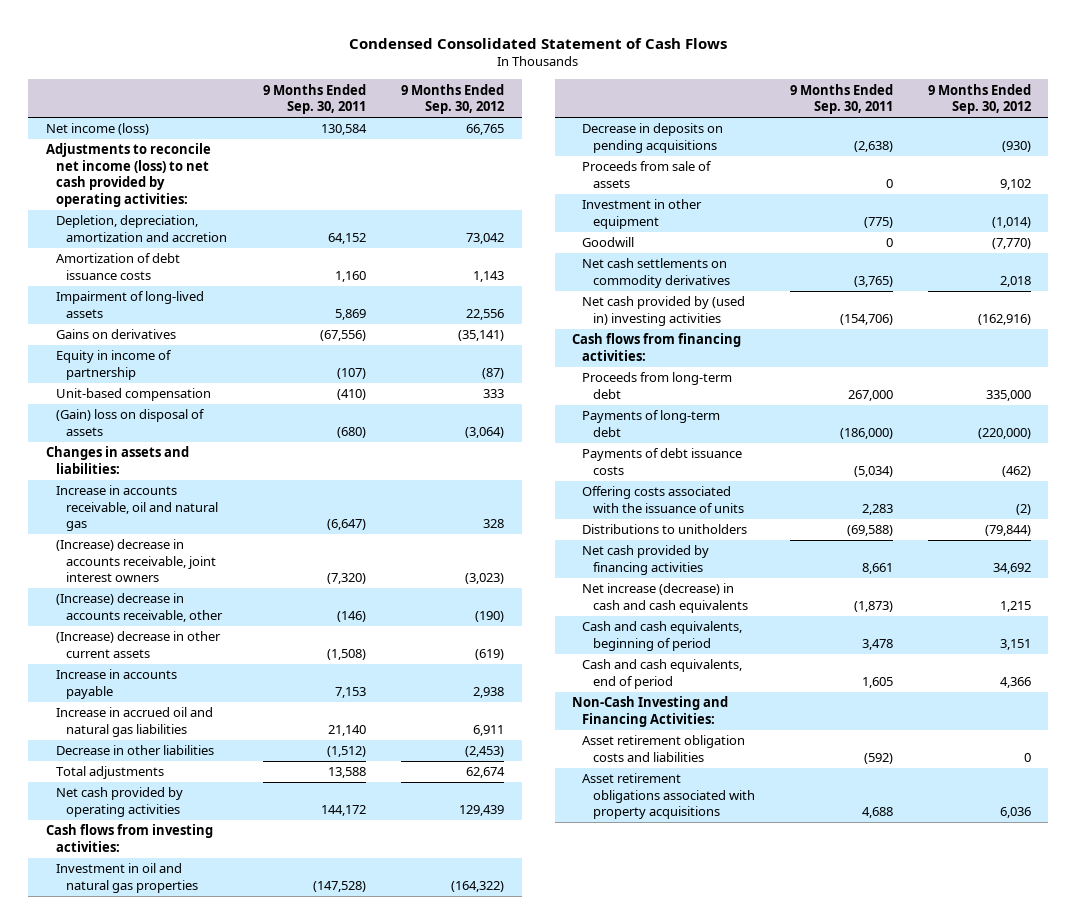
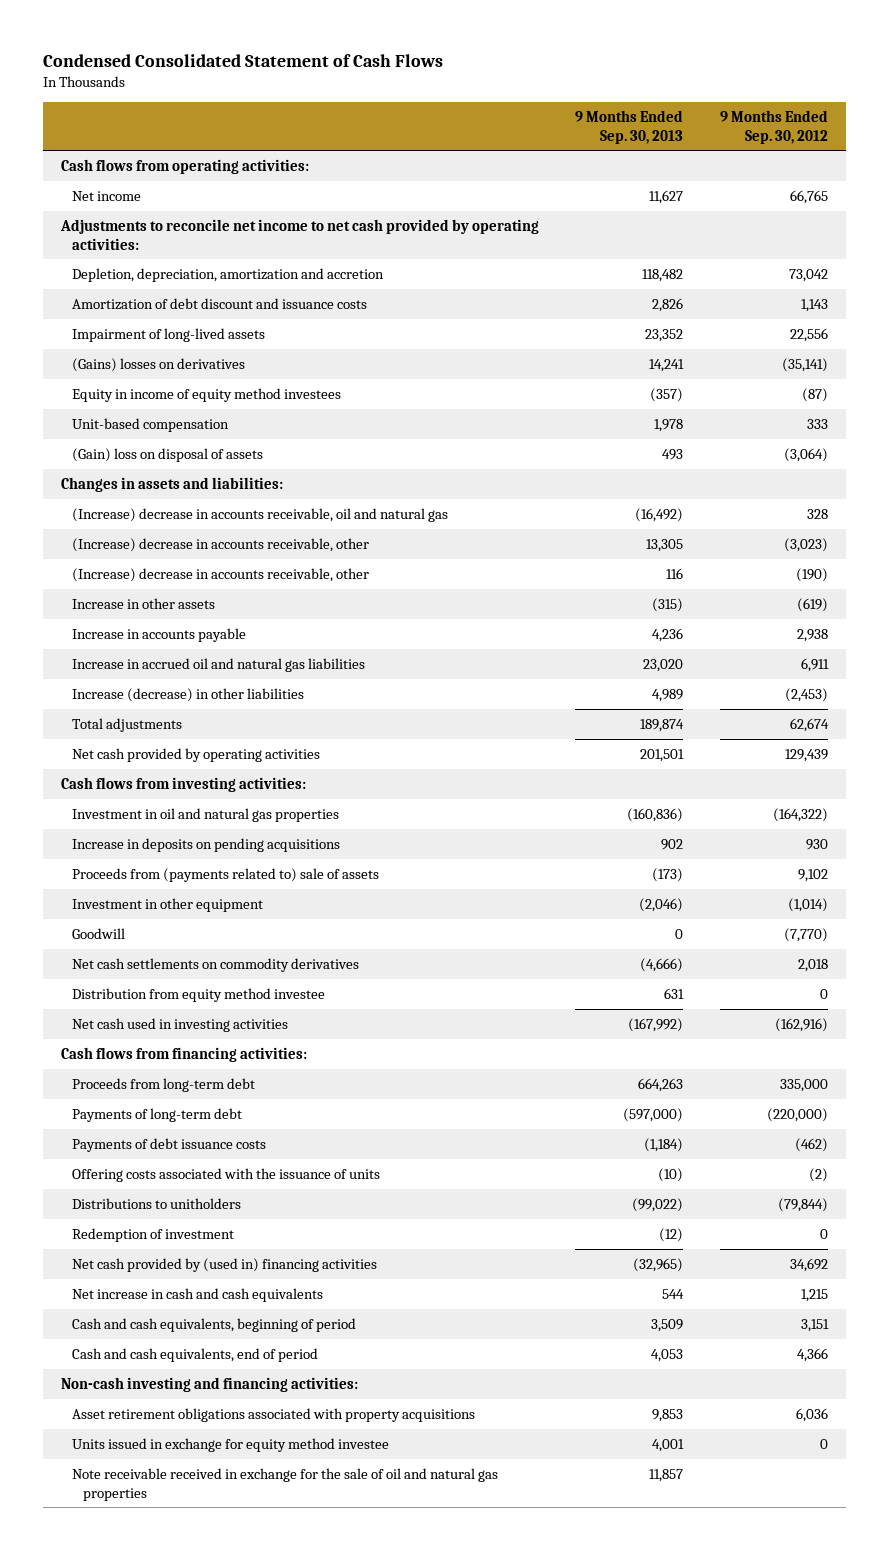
- | 9 Months Ended Sep. 30, 2011 | 9 Months Ended Sep. 30, 2012
+ | 9 Months Ended Sep. 30, 2013 | 9 Months Ended Sep. 30, 2012
- Net income (loss) | 130,584 | 66,765
- Adjustments to reconcile net income (loss) to net cash provided by operating activities:
+ Cash flows from operating activities:
+ Net income | 11,627 | 66,765
+ Adjustments to reconcile net income to net cash provided by operating activities:
- Amortization of debt issuance costs | 1,160 | 1,143
+ Amortization of debt discount and issuance costs | 2,826 | 1,143
- Gains on derivatives | (67,556) | (35,141)
- Equity in income of partnership | (107) | (87)
+ (Gains) losses on derivatives | 14,241 | (35,141)
+ Equity in income of equity method investees | (357) | (87)
- Increase in accounts receivable, oil and natural gas | (6,647) | 328
- (Increase) decrease in accounts receivable, joint interest owners | (7,320) | (3,023)
+ (Increase) decrease in accounts receivable, oil and natural gas | (16,492) | 328
+ (Increase) decrease in accounts receivable, other | 13,305 | (3,023)
- (Increase) decrease in other current assets | (1,508) | (619)
+ Increase in other assets | (315) | (619)
- Decrease in other liabilities | (1,512) | (2,453)
+ Increase (decrease) in other liabilities | 4,989 | (2,453)
- Decrease in deposits on pending acquisitions | (2,638) | (930)
- Proceeds from sale of assets | 0 | 9,102
+ Increase in deposits on pending acquisitions | 902 | 930
+ Proceeds from (payments related to) sale of assets | (173) | 9,102
- Net cash provided by (used in) investing activities | (154,706) | (162,916)
+ Distribution from equity method investee | 631 | 0
+ Net cash used in investing activities | (167,992) | (162,916)
- Net cash provided by financing activities | 8,661 | 34,692
- Net increase (decrease) in cash and cash equivalents | (1,873) | 1,215
+ Redemption of investment | (12) | 0
+ Net cash provided by (used in) financing activities | (32,965) | 34,692
+ Net increase in cash and cash equivalents | 544 | 1,215
- Non-Cash Investing and Financing Activities:
- Asset retirement obligation costs and liabilities | (592) | 0
+ Non-cash investing and financing activities:
+ Units issued in exchange for equity method investee | 4,001 | 0
+ Note receivable received in exchange for the sale of oil and natural gas properties | 11,857 |

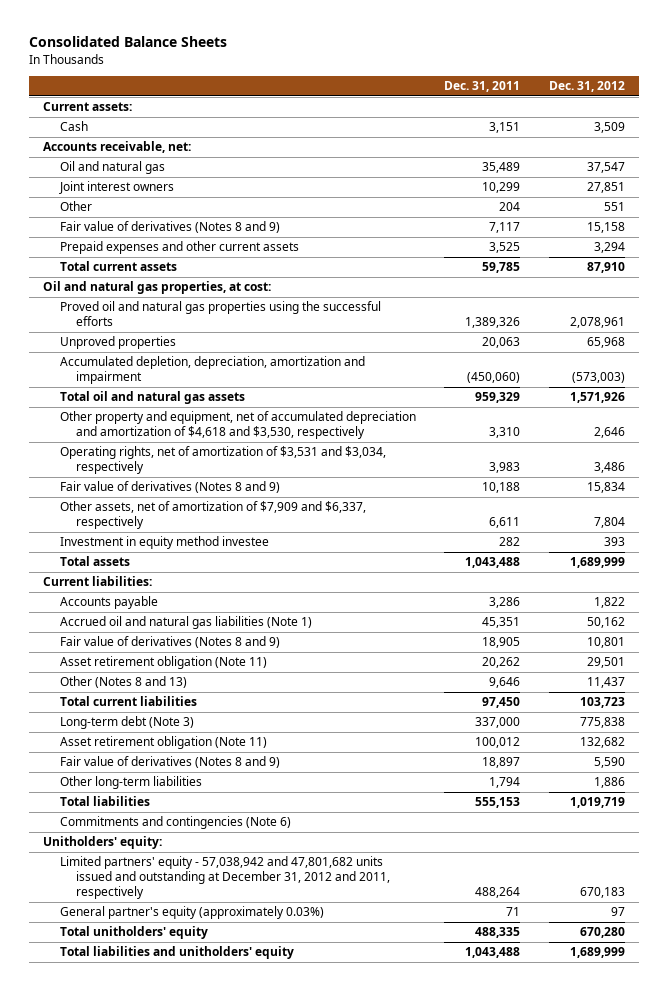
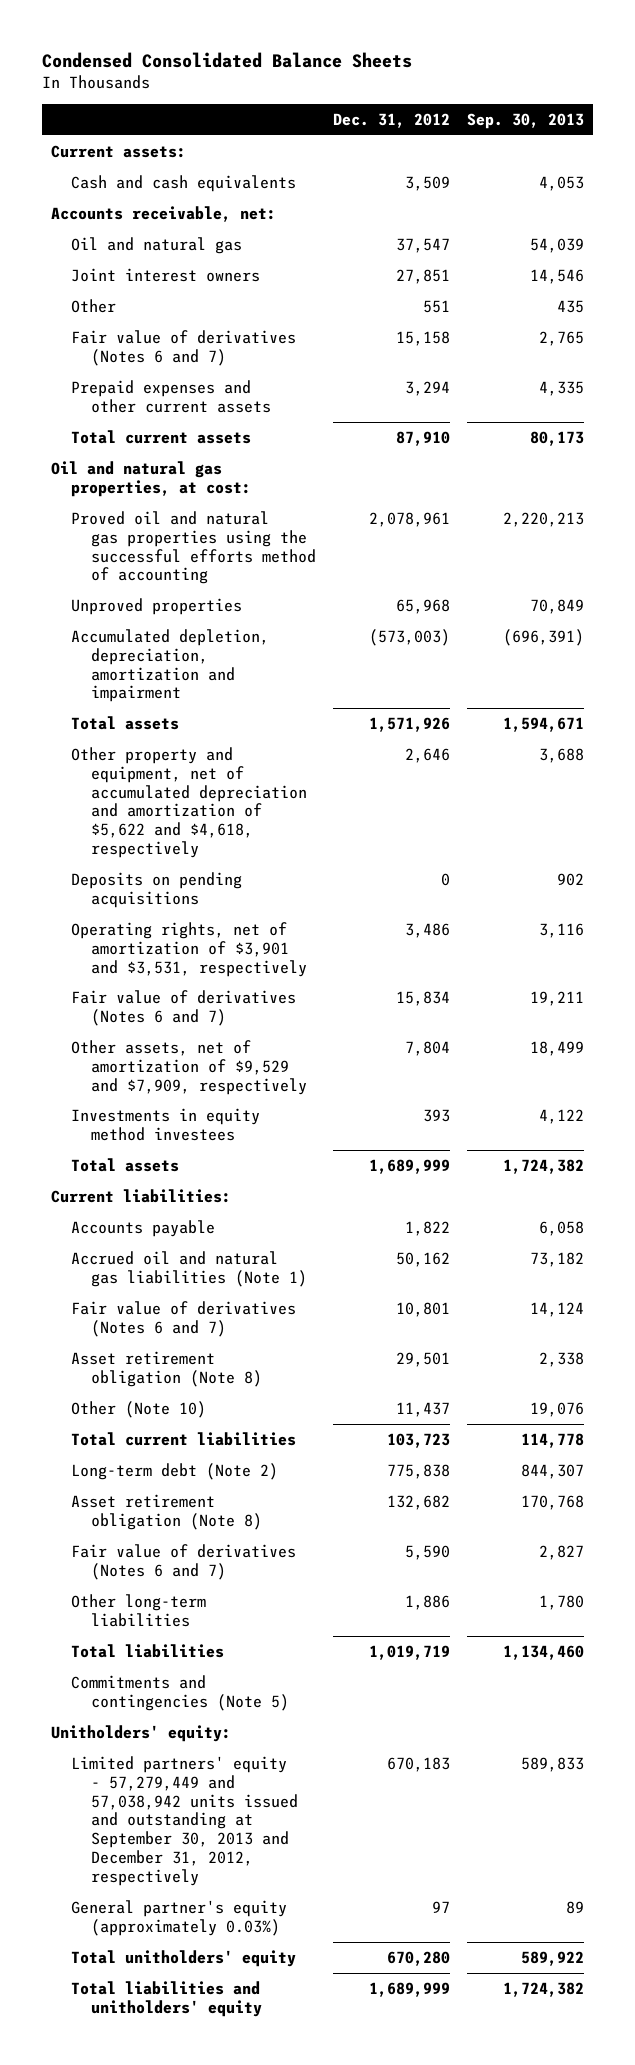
- Consolidated Balance Sheets
+ Condensed Consolidated Balance Sheets
- | Dec. 31, 2011 | Dec. 31, 2012
+ | Dec. 31, 2012 | Sep. 30, 2013
- Cash | 3,151 | 3,509
+ Cash and cash equivalents | 3,509 | 4,053
- Fair value of derivatives (Notes 8 and 9) | 7,117 | 15,158
+ Fair value of derivatives (Notes 6 and 7) | 15,158 | 2,765
- Proved oil and natural gas properties using the successful efforts | 1,389,326 | 2,078,961
+ Proved oil and natural gas properties using the successful efforts method of accounting | 2,078,961 | 2,220,213
- Total oil and natural gas assets | 959,329 | 1,571,926
- Other property and equipment, net of accumulated depreciation and amortization of $4,618 and $3,530, respectively | 3,310 | 2,646
- Operating rights, net of amortization of $3,531 and $3,034, respectively | 3,983 | 3,486
- Fair value of derivatives (Notes 8 and 9) | 10,188 | 15,834
- Other assets, net of amortization of $7,909 and $6,337, respectively | 6,611 | 7,804
- Investment in equity method investee | 282 | 393
+ Total assets | 1,571,926 | 1,594,671
+ Other property and equipment, net of accumulated depreciation and amortization of $5,622 and $4,618, respectively | 2,646 | 3,688
+ Deposits on pending acquisitions | 0 | 902
+ Operating rights, net of amortization of $3,901 and $3,531, respectively | 3,486 | 3,116
+ Fair value of derivatives (Notes 6 and 7) | 15,834 | 19,211
+ Other assets, net of amortization of $9,529 and $7,909, respectively | 7,804 | 18,499
+ Investments in equity method investees | 393 | 4,122
- Fair value of derivatives (Notes 8 and 9) | 18,905 | 10,801
- Asset retirement obligation (Note 11) | 20,262 | 29,501
- Other (Notes 8 and 13) | 9,646 | 11,437
+ Fair value of derivatives (Notes 6 and 7) | 10,801 | 14,124
+ Asset retirement obligation (Note 8) | 29,501 | 2,338
+ Other (Note 10) | 11,437 | 19,076
- Long-term debt (Note 3) | 337,000 | 775,838
- Asset retirement obligation (Note 11) | 100,012 | 132,682
- Fair value of derivatives (Notes 8 and 9) | 18,897 | 5,590
+ Long-term debt (Note 2) | 775,838 | 844,307
+ Asset retirement obligation (Note 8) | 132,682 | 170,768
+ Fair value of derivatives (Notes 6 and 7) | 5,590 | 2,827
- Commitments and contingencies (Note 6)
+ Commitments and contingencies (Note 5)
- Limited partners' equity - 57,038,942 and 47,801,682 units issued and outstanding at December 31, 2012 and 2011, respectively | 488,264 | 670,183
+ Limited partners' equity - 57,279,449 and 57,038,942 units issued and outstanding at September 30, 2013 and December 31, 2012, respectively | 670,183 | 589,833

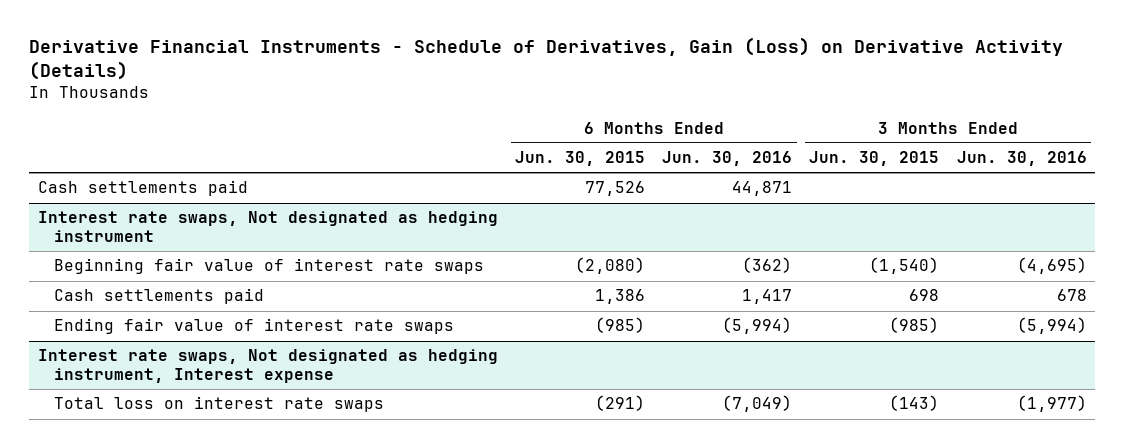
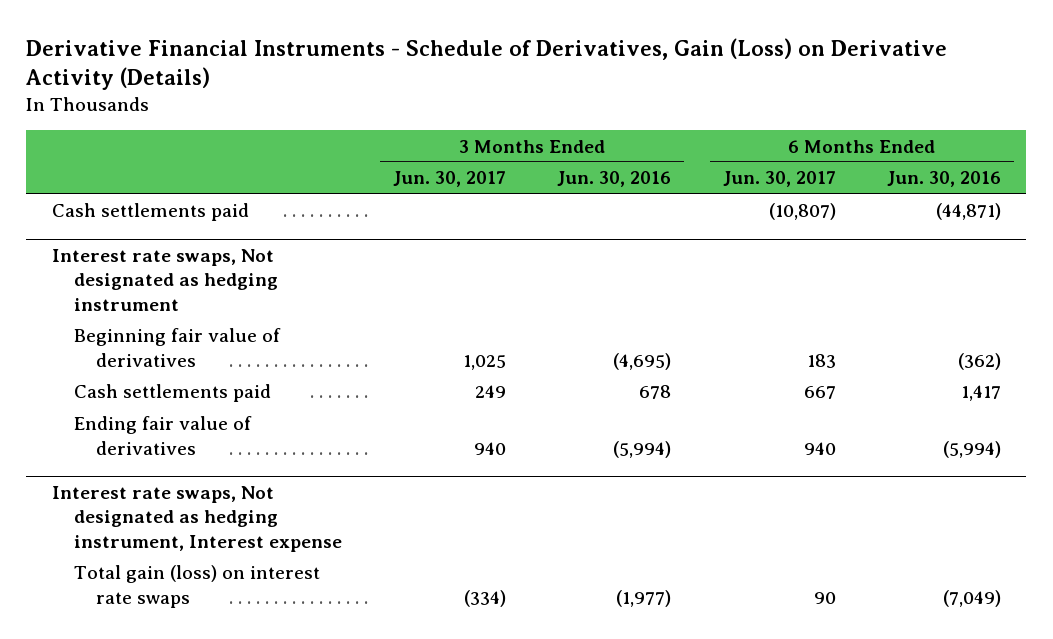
- | 6 Months Ended Jun. 30, 2015 | 6 Months Ended Jun. 30, 2016 | 3 Months Ended Jun. 30, 2015 | 3 Months Ended Jun. 30, 2016
+ | 3 Months Ended Jun. 30, 2017 | 3 Months Ended Jun. 30, 2016 | 6 Months Ended Jun. 30, 2017 | 6 Months Ended Jun. 30, 2016
- Cash settlements paid | 77,526 | 44,871 | |
+ Cash settlements paid | | | (10,807) | (44,871)
@ Interest rate swaps, Not designated as hedging instrument
- Beginning fair value of interest rate swaps | (2,080) | (362) | (1,540) | (4,695)
+ Beginning fair value of derivatives | 1,025 | (4,695) | 183 | (362)
- Ending fair value of interest rate swaps | (985) | (5,994) | (985) | (5,994)
+ Ending fair value of derivatives | 940 | (5,994) | 940 | (5,994)
@ Interest rate swaps, Not designated as hedging instrument, Interest expense
- Total loss on interest rate swaps | (291) | (7,049) | (143) | (1,977)
+ Total gain (loss) on interest rate swaps | (334) | (1,977) | 90 | (7,049)

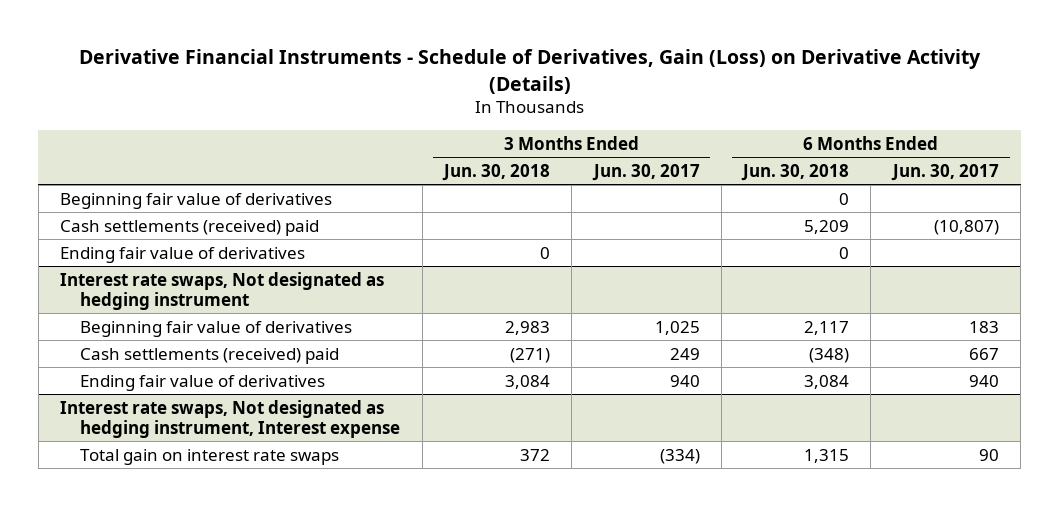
- | 3 Months Ended Jun. 30, 2017 | 3 Months Ended Jun. 30, 2016 | 6 Months Ended Jun. 30, 2017 | 6 Months Ended Jun. 30, 2016
+ | 3 Months Ended Jun. 30, 2018 | 3 Months Ended Jun. 30, 2017 | 6 Months Ended Jun. 30, 2018 | 6 Months Ended Jun. 30, 2017
- Cash settlements paid | | | (10,807) | (44,871)
+ Beginning fair value of derivatives | | | 0 |
+ Cash settlements (received) paid | | | 5,209 | (10,807)
+ Ending fair value of derivatives | 0 | | 0 |
@ Interest rate swaps, Not designated as hedging instrument
- Cash settlements paid | 249 | 678 | 667 | 1,417
+ Cash settlements (received) paid | (271) | 249 | (348) | 667
@ Interest rate swaps, Not designated as hedging instrument, Interest expense
- Total gain (loss) on interest rate swaps | (334) | (1,977) | 90 | (7,049)
+ Total gain on interest rate swaps | 372 | (334) | 1,315 | 90

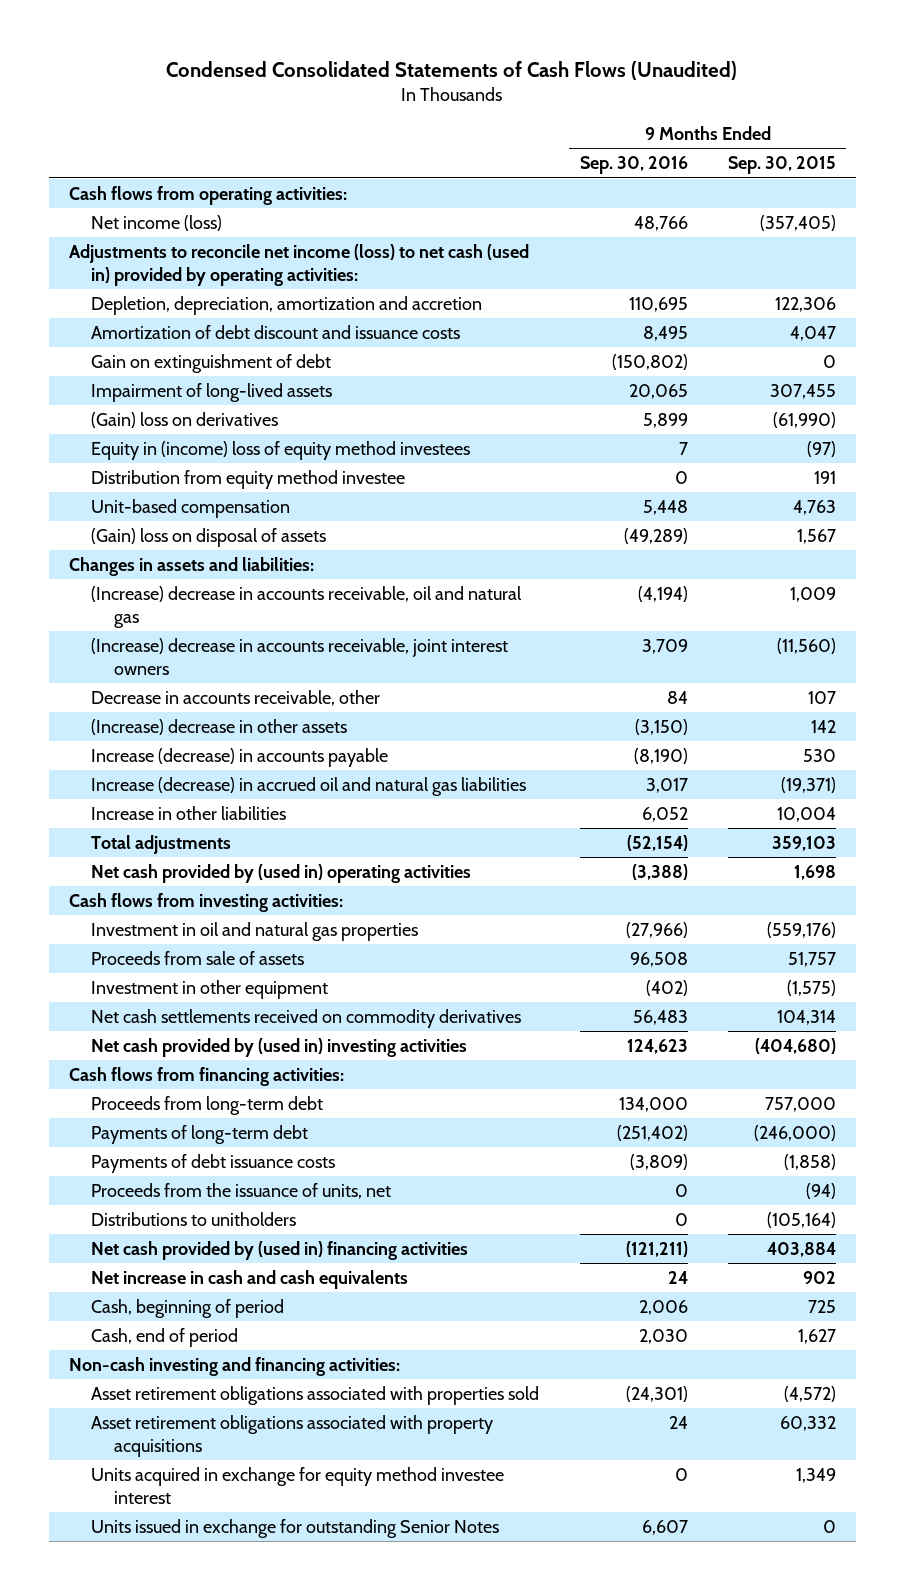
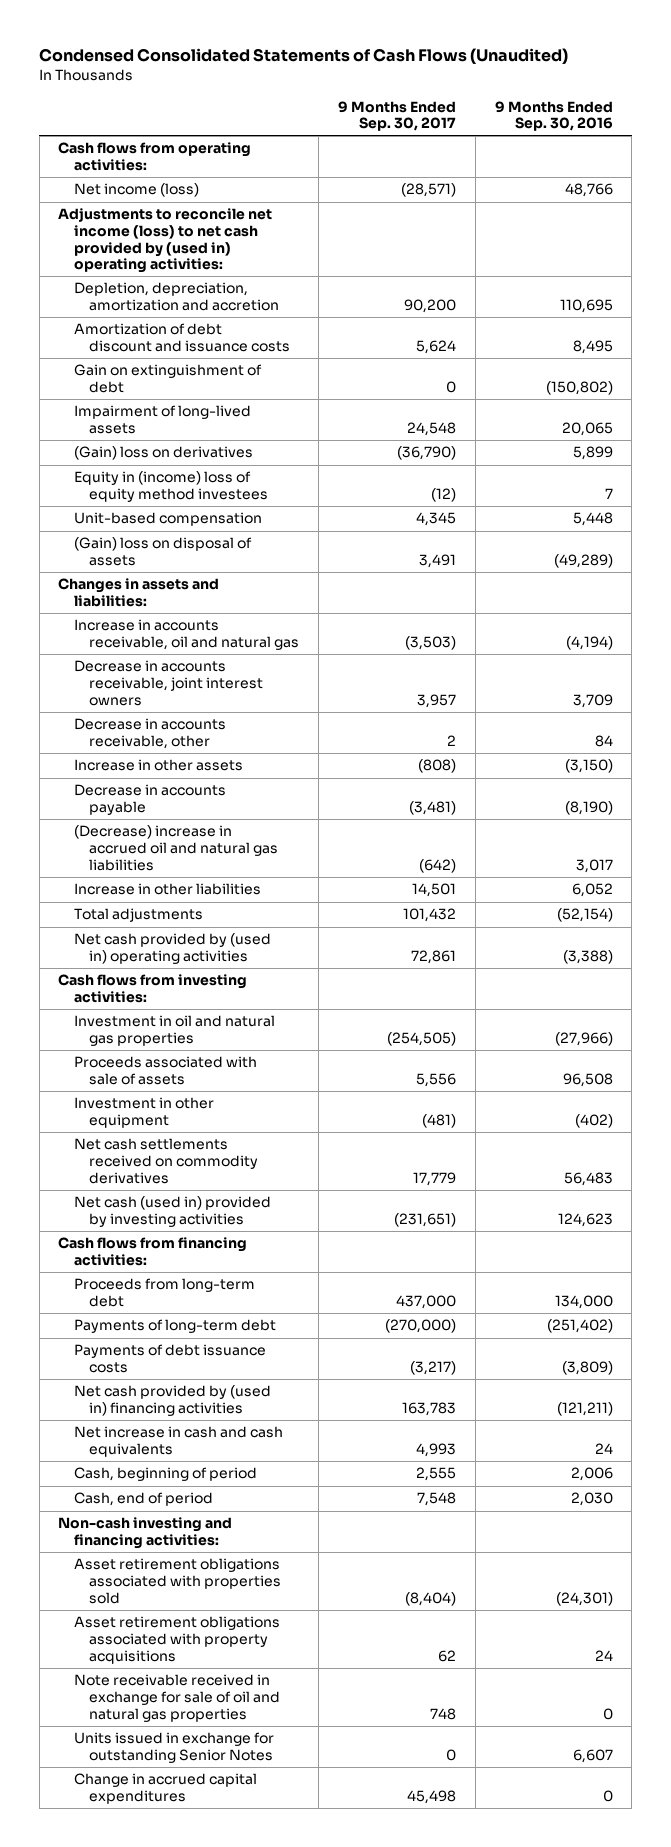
- | 9 Months Ended Sep. 30, 2016 | 9 Months Ended Sep. 30, 2015
+ | 9 Months Ended Sep. 30, 2017 | 9 Months Ended Sep. 30, 2016
- Adjustments to reconcile net income (loss) to net cash (used in) provided by operating activities:
+ Adjustments to reconcile net income (loss) to net cash provided by (used in) operating activities:
- Distribution from equity method investee | 0 | 191
- (Increase) decrease in accounts receivable, oil and natural gas | (4,194) | 1,009
- (Increase) decrease in accounts receivable, joint interest owners | 3,709 | (11,560)
+ Increase in accounts receivable, oil and natural gas | (3,503) | (4,194)
+ Decrease in accounts receivable, joint interest owners | 3,957 | 3,709
- (Increase) decrease in other assets | (3,150) | 142
- Increase (decrease) in accounts payable | (8,190) | 530
- Increase (decrease) in accrued oil and natural gas liabilities | 3,017 | (19,371)
+ Increase in other assets | (808) | (3,150)
+ Decrease in accounts payable | (3,481) | (8,190)
+ (Decrease) increase in accrued oil and natural gas liabilities | (642) | 3,017
- Proceeds from sale of assets | 96,508 | 51,757
+ Proceeds associated with sale of assets | 5,556 | 96,508
- Net cash provided by (used in) investing activities | 124,623 | (404,680)
+ Net cash (used in) provided by investing activities | (231,651) | 124,623
- Proceeds from the issuance of units, net | 0 | (94)
- Distributions to unitholders | 0 | (105,164)
- Units acquired in exchange for equity method investee interest | 0 | 1,349
+ Note receivable received in exchange for sale of oil and natural gas properties | 748 | 0
+ Change in accrued capital expenditures | 45,498 | 0

